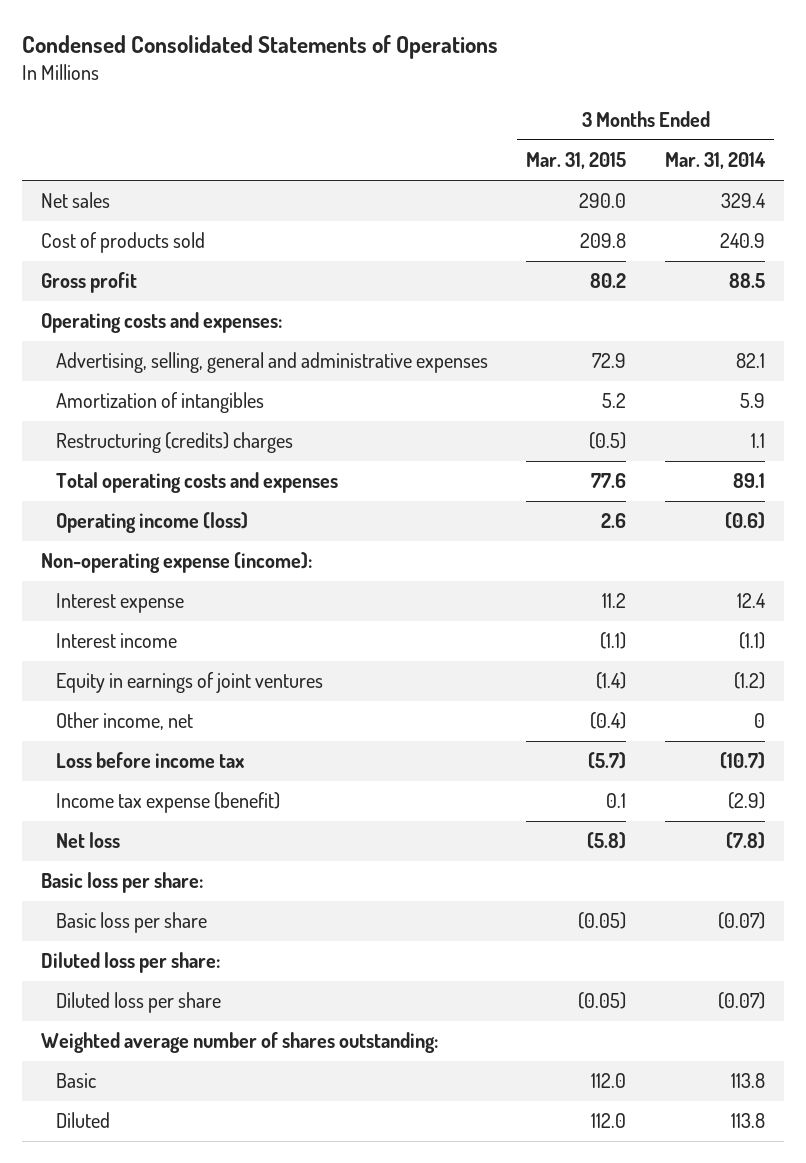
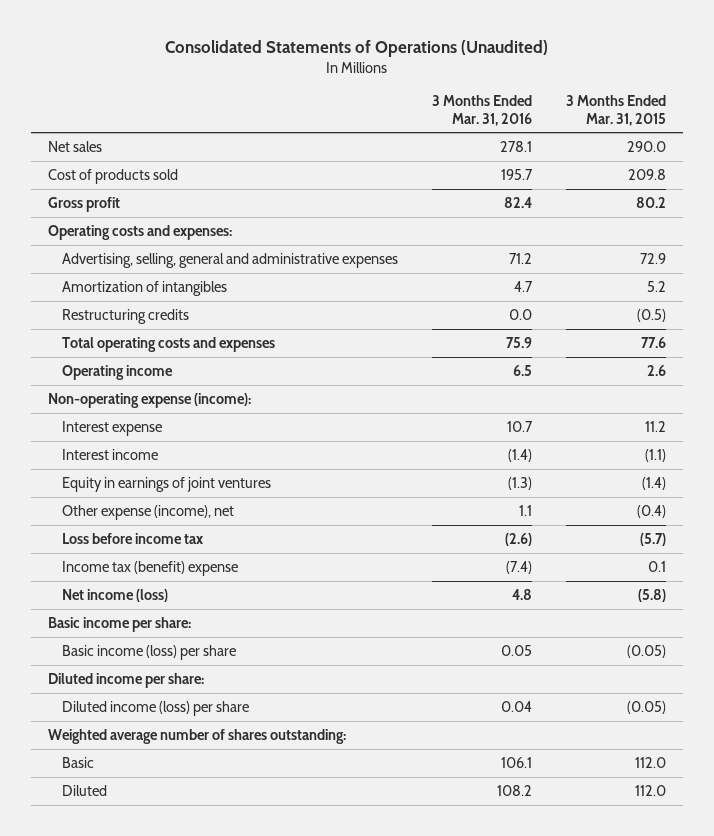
- Condensed Consolidated Statements of Operations
+ Consolidated Statements of Operations (Unaudited)
- | 3 Months Ended Mar. 31, 2015 | 3 Months Ended Mar. 31, 2014
+ | 3 Months Ended Mar. 31, 2016 | 3 Months Ended Mar. 31, 2015
- Restructuring (credits) charges | (0.5) | 1.1
+ Restructuring credits | 0.0 | (0.5)
- Operating income (loss) | 2.6 | (0.6)
+ Operating income | 6.5 | 2.6
- Other income, net | (0.4) | 0
+ Other expense (income), net | 1.1 | (0.4)
- Income tax expense (benefit) | 0.1 | (2.9)
- Net loss | (5.8) | (7.8)
- Basic loss per share:
- Basic loss per share | (0.05) | (0.07)
- Diluted loss per share:
- Diluted loss per share | (0.05) | (0.07)
+ Income tax (benefit) expense | (7.4) | 0.1
+ Net income (loss) | 4.8 | (5.8)
+ Basic income per share:
+ Basic income (loss) per share | 0.05 | (0.05)
+ Diluted income per share:
+ Diluted income (loss) per share | 0.04 | (0.05)

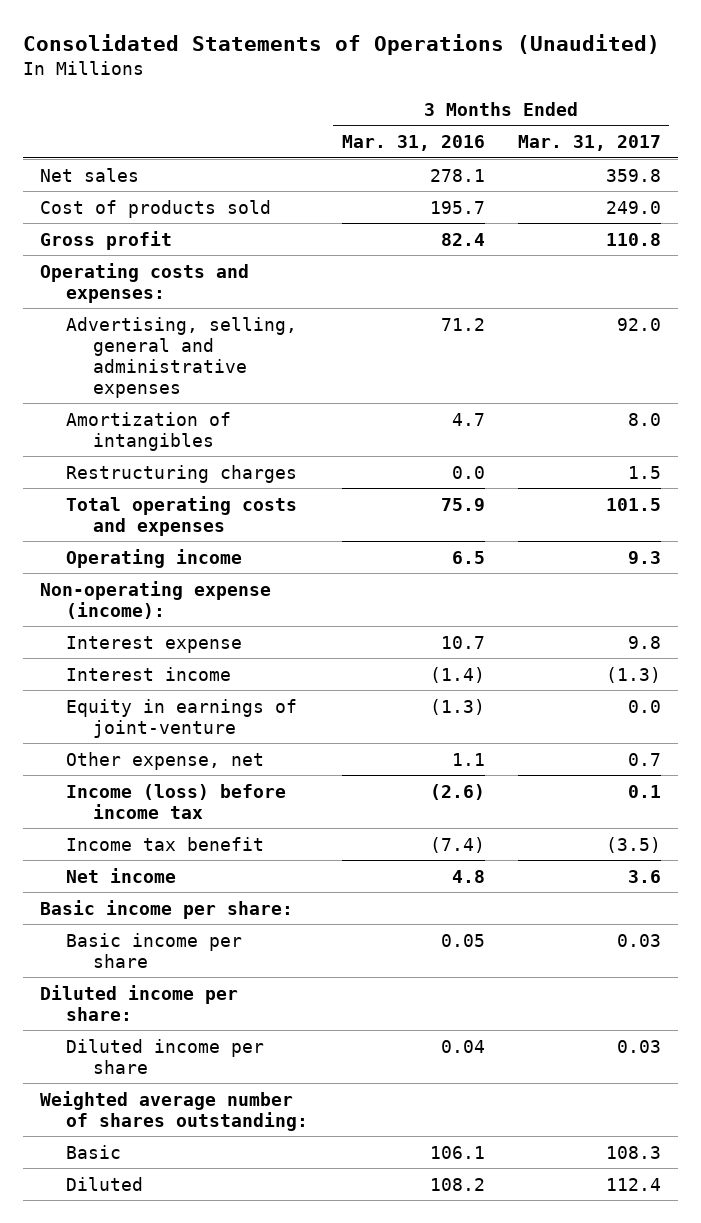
- | 3 Months Ended Mar. 31, 2016 | 3 Months Ended Mar. 31, 2015
+ | 3 Months Ended Mar. 31, 2016 | 3 Months Ended Mar. 31, 2017
- Restructuring credits | 0.0 | (0.5)
+ Restructuring charges | 0.0 | 1.5
- Equity in earnings of joint ventures | (1.3) | (1.4)
- Other expense (income), net | 1.1 | (0.4)
- Loss before income tax | (2.6) | (5.7)
- Income tax (benefit) expense | (7.4) | 0.1
- Net income (loss) | 4.8 | (5.8)
+ Equity in earnings of joint-venture | (1.3) | 0.0
+ Other expense, net | 1.1 | 0.7
+ Income (loss) before income tax | (2.6) | 0.1
+ Income tax benefit | (7.4) | (3.5)
+ Net income | 4.8 | 3.6
- Basic income (loss) per share | 0.05 | (0.05)
+ Basic income per share | 0.05 | 0.03
- Diluted income (loss) per share | 0.04 | (0.05)
+ Diluted income per share | 0.04 | 0.03

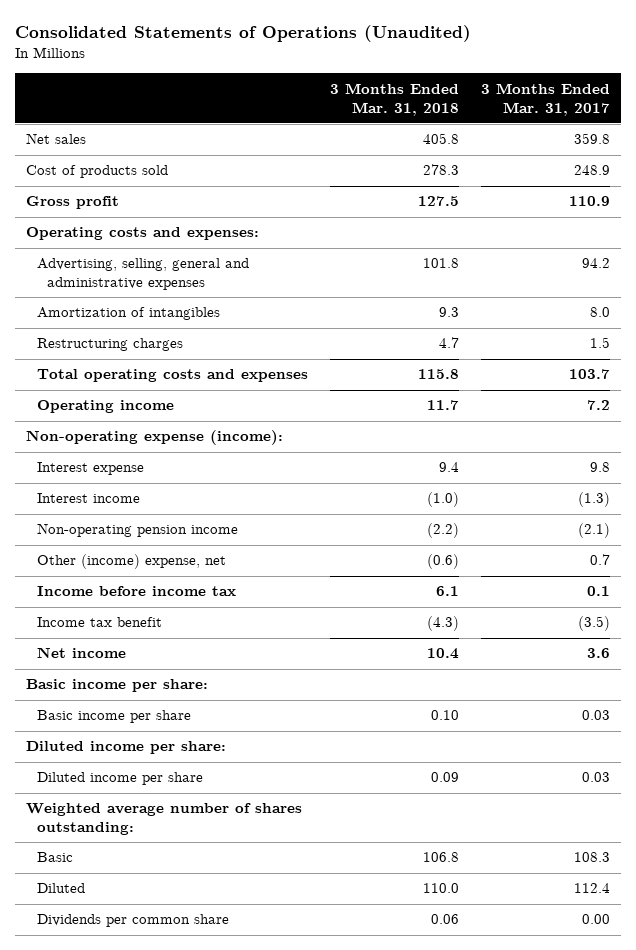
- | 3 Months Ended Mar. 31, 2016 | 3 Months Ended Mar. 31, 2017
+ | 3 Months Ended Mar. 31, 2018 | 3 Months Ended Mar. 31, 2017
- Cost of products sold | 195.7 | 249.0
- Gross profit | 82.4 | 110.8
+ Cost of products sold | 278.3 | 248.9
+ Gross profit | 127.5 | 110.9
- Advertising, selling, general and administrative expenses | 71.2 | 92.0
+ Advertising, selling, general and administrative expenses | 101.8 | 94.2
- Total operating costs and expenses | 75.9 | 101.5
- Operating income | 6.5 | 9.3
+ Total operating costs and expenses | 115.8 | 103.7
+ Operating income | 11.7 | 7.2
- Equity in earnings of joint-venture | (1.3) | 0.0
- Other expense, net | 1.1 | 0.7
- Income (loss) before income tax | (2.6) | 0.1
+ Non-operating pension income | (2.2) | (2.1)
+ Other (income) expense, net | (0.6) | 0.7
+ Income before income tax | 6.1 | 0.1
+ Dividends per common share | 0.06 | 0.00

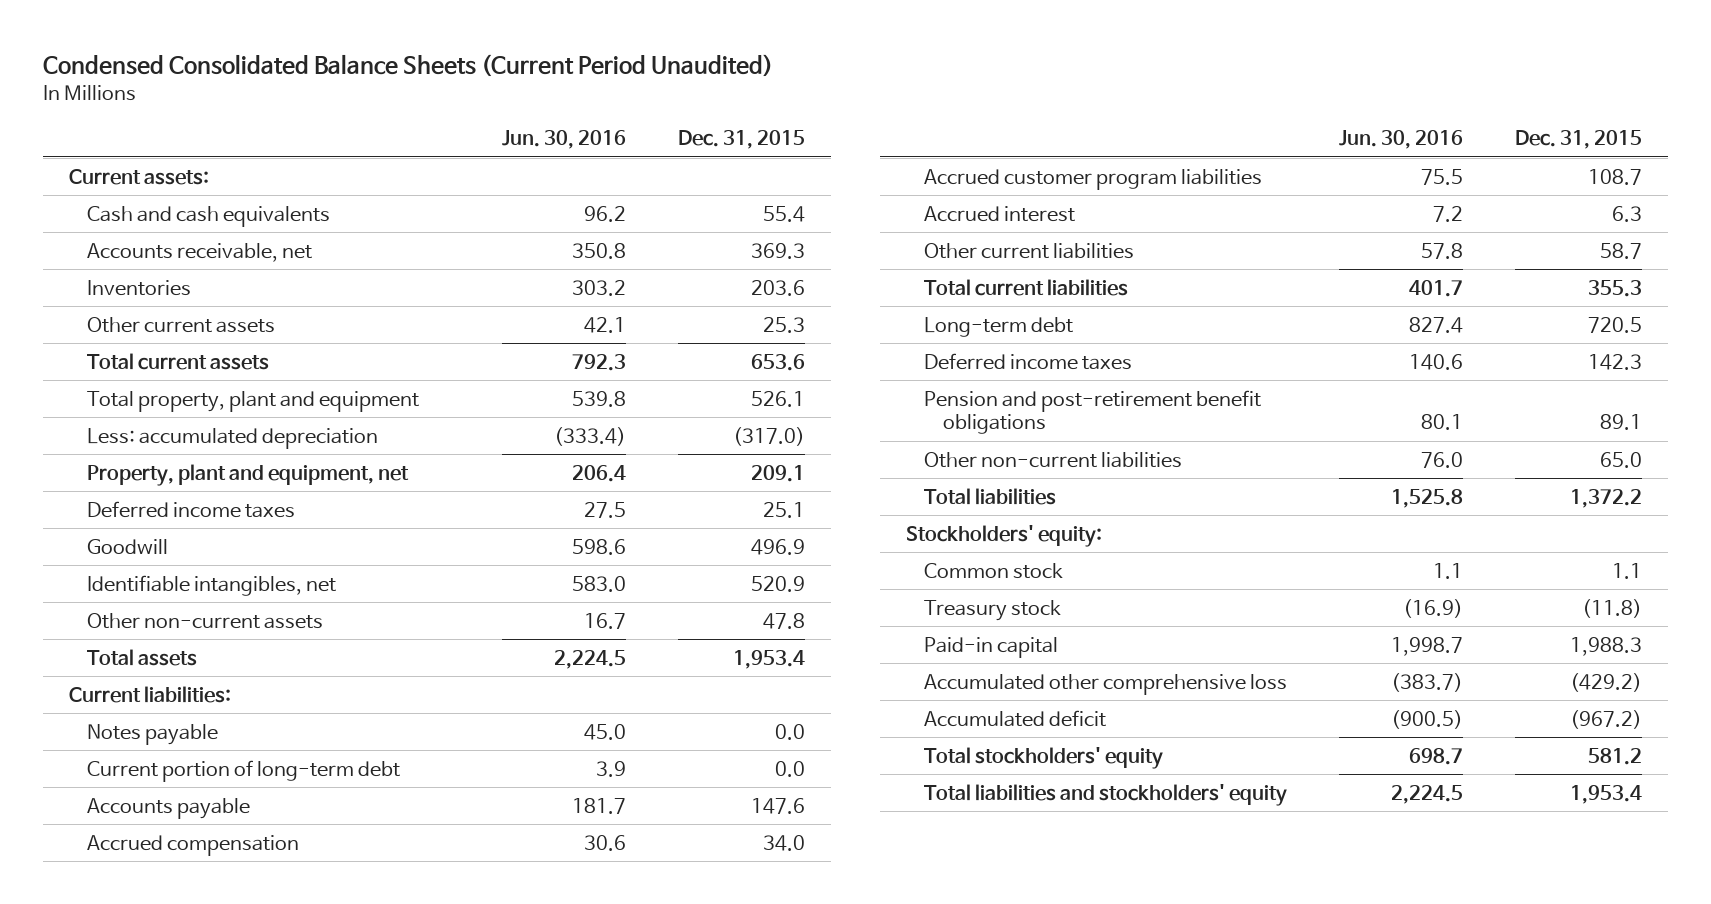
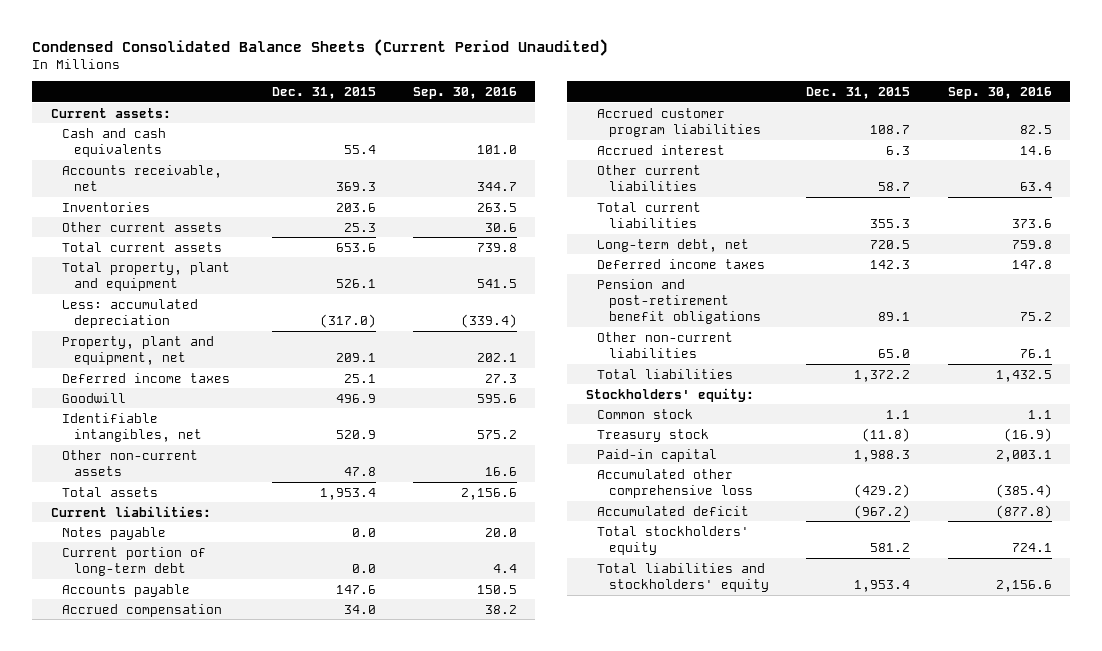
- | Jun. 30, 2016 | Dec. 31, 2015
+ | Dec. 31, 2015 | Sep. 30, 2016
- Long-term debt | 827.4 | 720.5
+ Long-term debt, net | 720.5 | 759.8

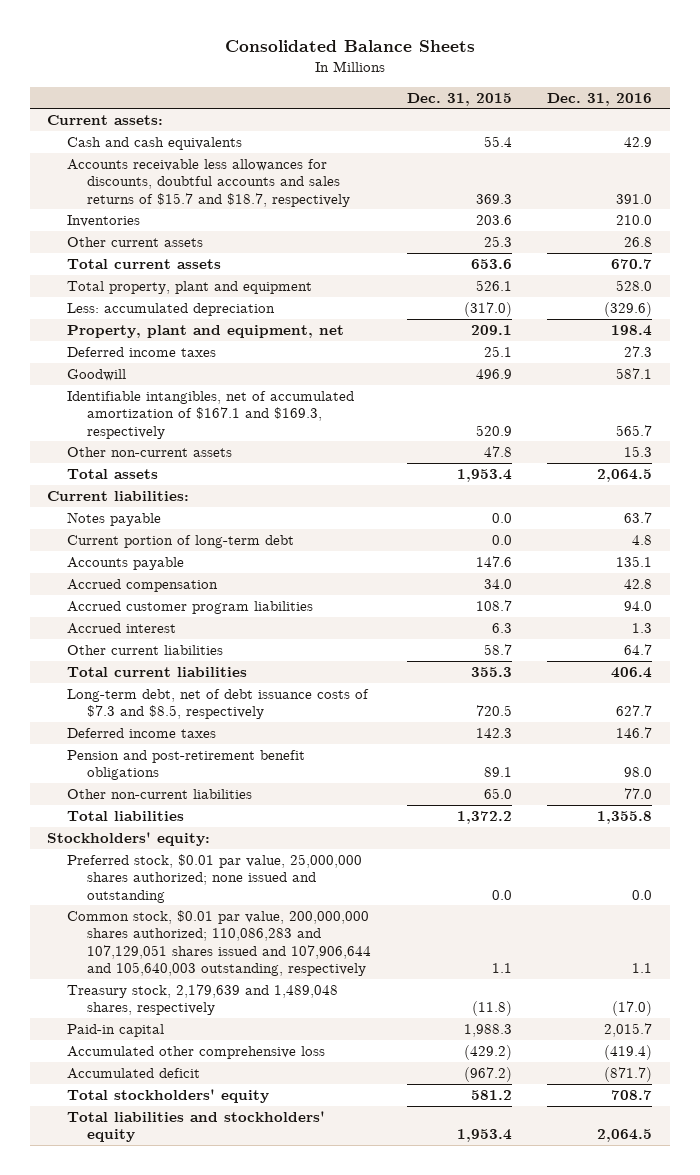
- Condensed Consolidated Balance Sheets (Current Period Unaudited)
+ Consolidated Balance Sheets
- | Dec. 31, 2015 | Sep. 30, 2016
+ | Dec. 31, 2015 | Dec. 31, 2016
- Accounts receivable, net | 369.3 | 344.7
+ Accounts receivable less allowances for discounts, doubtful accounts and sales returns of $15.7 and $18.7, respectively | 369.3 | 391.0
- Identifiable intangibles, net | 520.9 | 575.2
+ Identifiable intangibles, net of accumulated amortization of $167.1 and $169.3, respectively | 520.9 | 565.7
- Long-term debt, net | 720.5 | 759.8
+ Long-term debt, net of debt issuance costs of $7.3 and $8.5, respectively | 720.5 | 627.7
- Common stock | 1.1 | 1.1
- Treasury stock | (11.8) | (16.9)
+ Preferred stock, $0.01 par value, 25,000,000 shares authorized; none issued and outstanding | 0.0 | 0.0
+ Common stock, $0.01 par value, 200,000,000 shares authorized; 110,086,283 and 107,129,051 shares issued and 107,906,644 and 105,640,003 outstanding, respectively | 1.1 | 1.1
+ Treasury stock, 2,179,639 and 1,489,048 shares, respectively | (11.8) | (17.0)

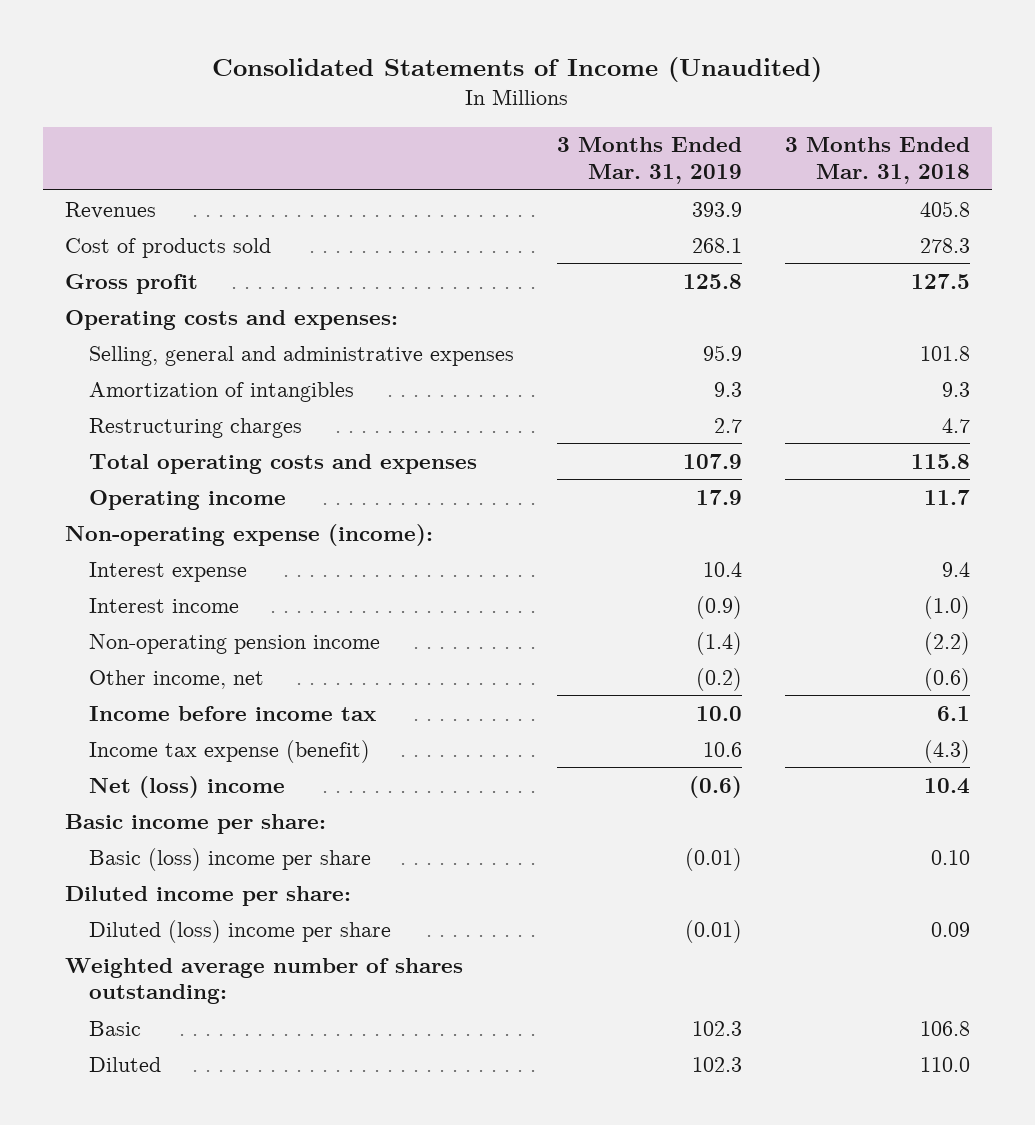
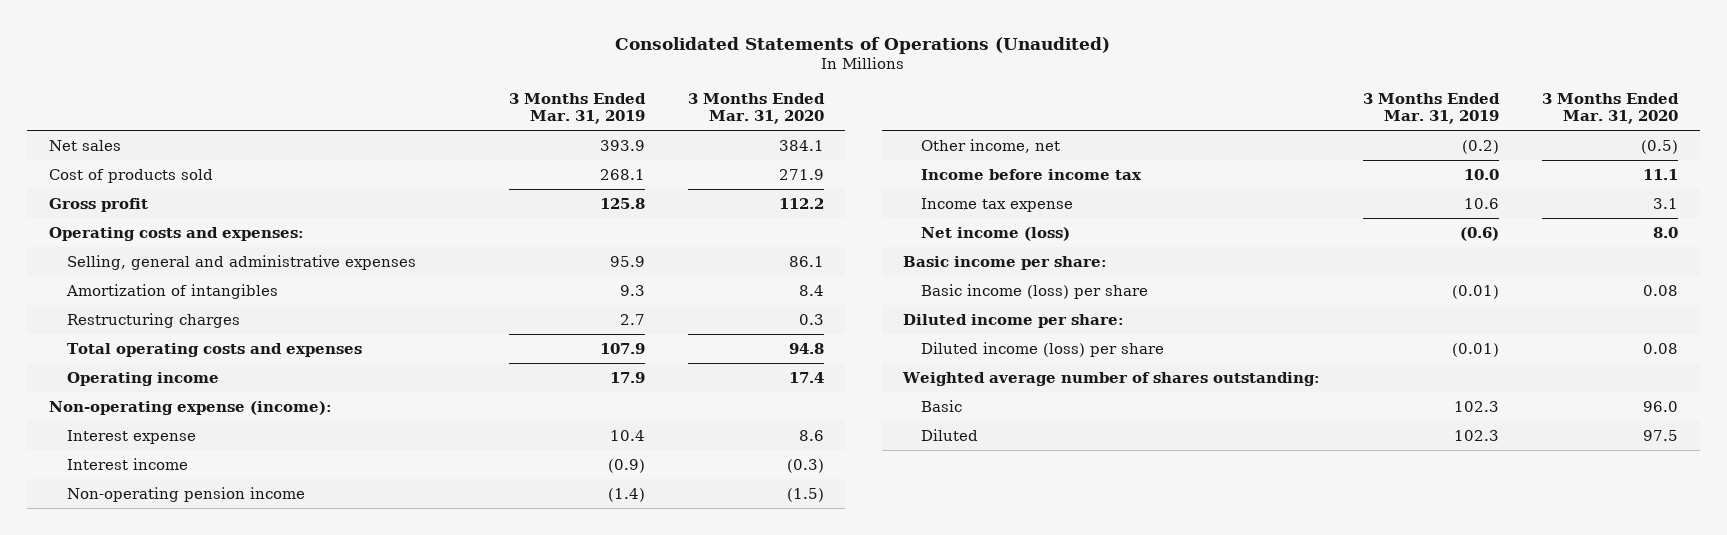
- Consolidated Statements of Income (Unaudited)
+ Consolidated Statements of Operations (Unaudited)
- | 3 Months Ended Mar. 31, 2019 | 3 Months Ended Mar. 31, 2018
+ | 3 Months Ended Mar. 31, 2019 | 3 Months Ended Mar. 31, 2020
- Revenues | 393.9 | 405.8
+ Net sales | 393.9 | 384.1
- Income tax expense (benefit) | 10.6 | (4.3)
- Net (loss) income | (0.6) | 10.4
+ Income tax expense | 10.6 | 3.1
+ Net income (loss) | (0.6) | 8.0
- Basic (loss) income per share | (0.01) | 0.10
+ Basic income (loss) per share | (0.01) | 0.08
- Diluted (loss) income per share | (0.01) | 0.09
+ Diluted income (loss) per share | (0.01) | 0.08

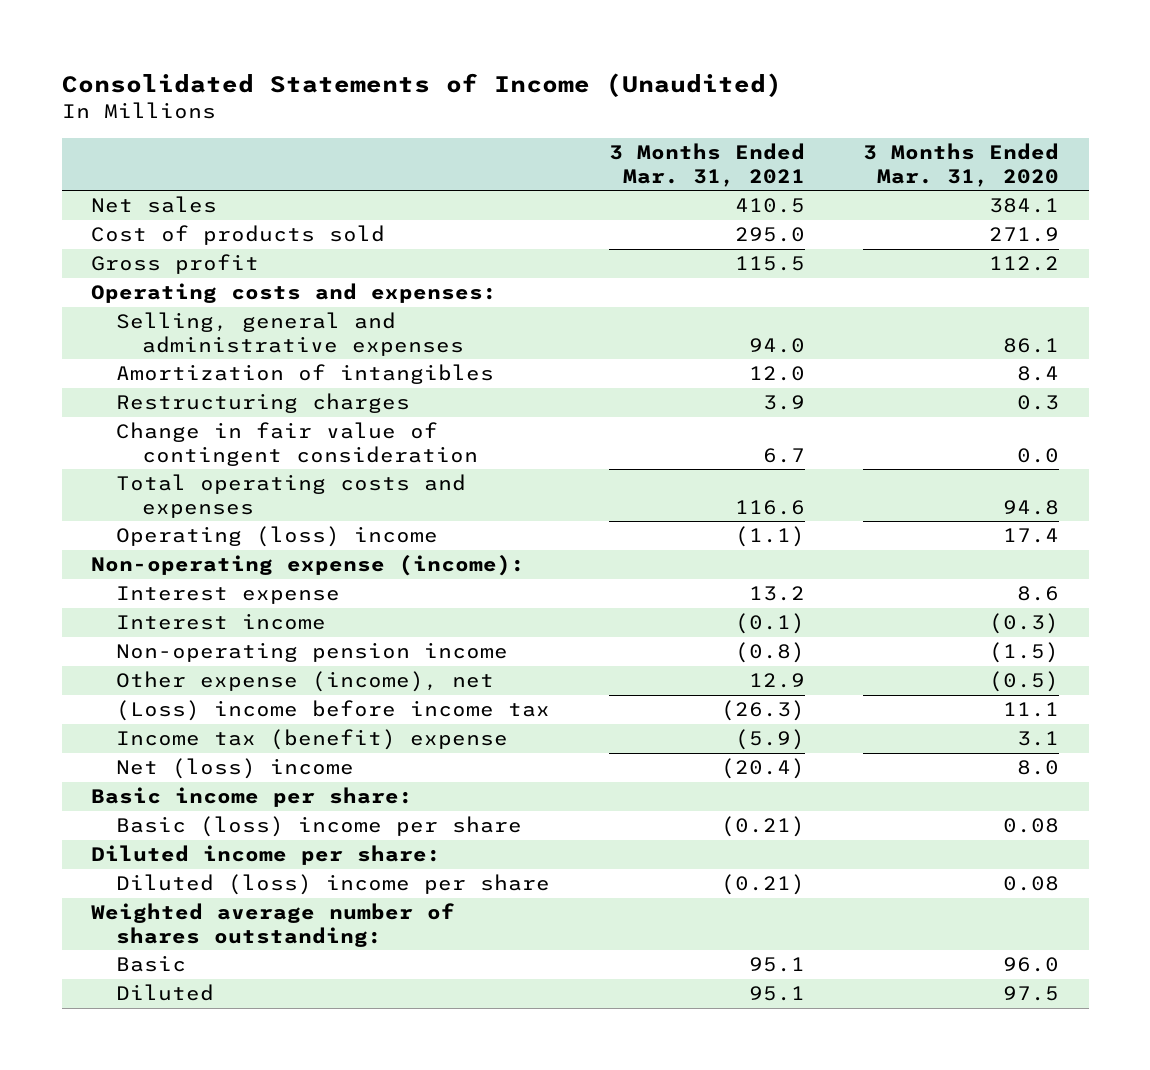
- Consolidated Statements of Operations (Unaudited)
+ Consolidated Statements of Income (Unaudited)
- | 3 Months Ended Mar. 31, 2019 | 3 Months Ended Mar. 31, 2020
+ | 3 Months Ended Mar. 31, 2021 | 3 Months Ended Mar. 31, 2020
+ Change in fair value of contingent consideration | 6.7 | 0.0
- Operating income | 17.9 | 17.4
+ Operating (loss) income | (1.1) | 17.4
- Other income, net | (0.2) | (0.5)
- Income before income tax | 10.0 | 11.1
- Income tax expense | 10.6 | 3.1
- Net income (loss) | (0.6) | 8.0
+ Other expense (income), net | 12.9 | (0.5)
+ (Loss) income before income tax | (26.3) | 11.1
+ Income tax (benefit) expense | (5.9) | 3.1
+ Net (loss) income | (20.4) | 8.0
- Basic income (loss) per share | (0.01) | 0.08
+ Basic (loss) income per share | (0.21) | 0.08
- Diluted income (loss) per share | (0.01) | 0.08
+ Diluted (loss) income per share | (0.21) | 0.08

